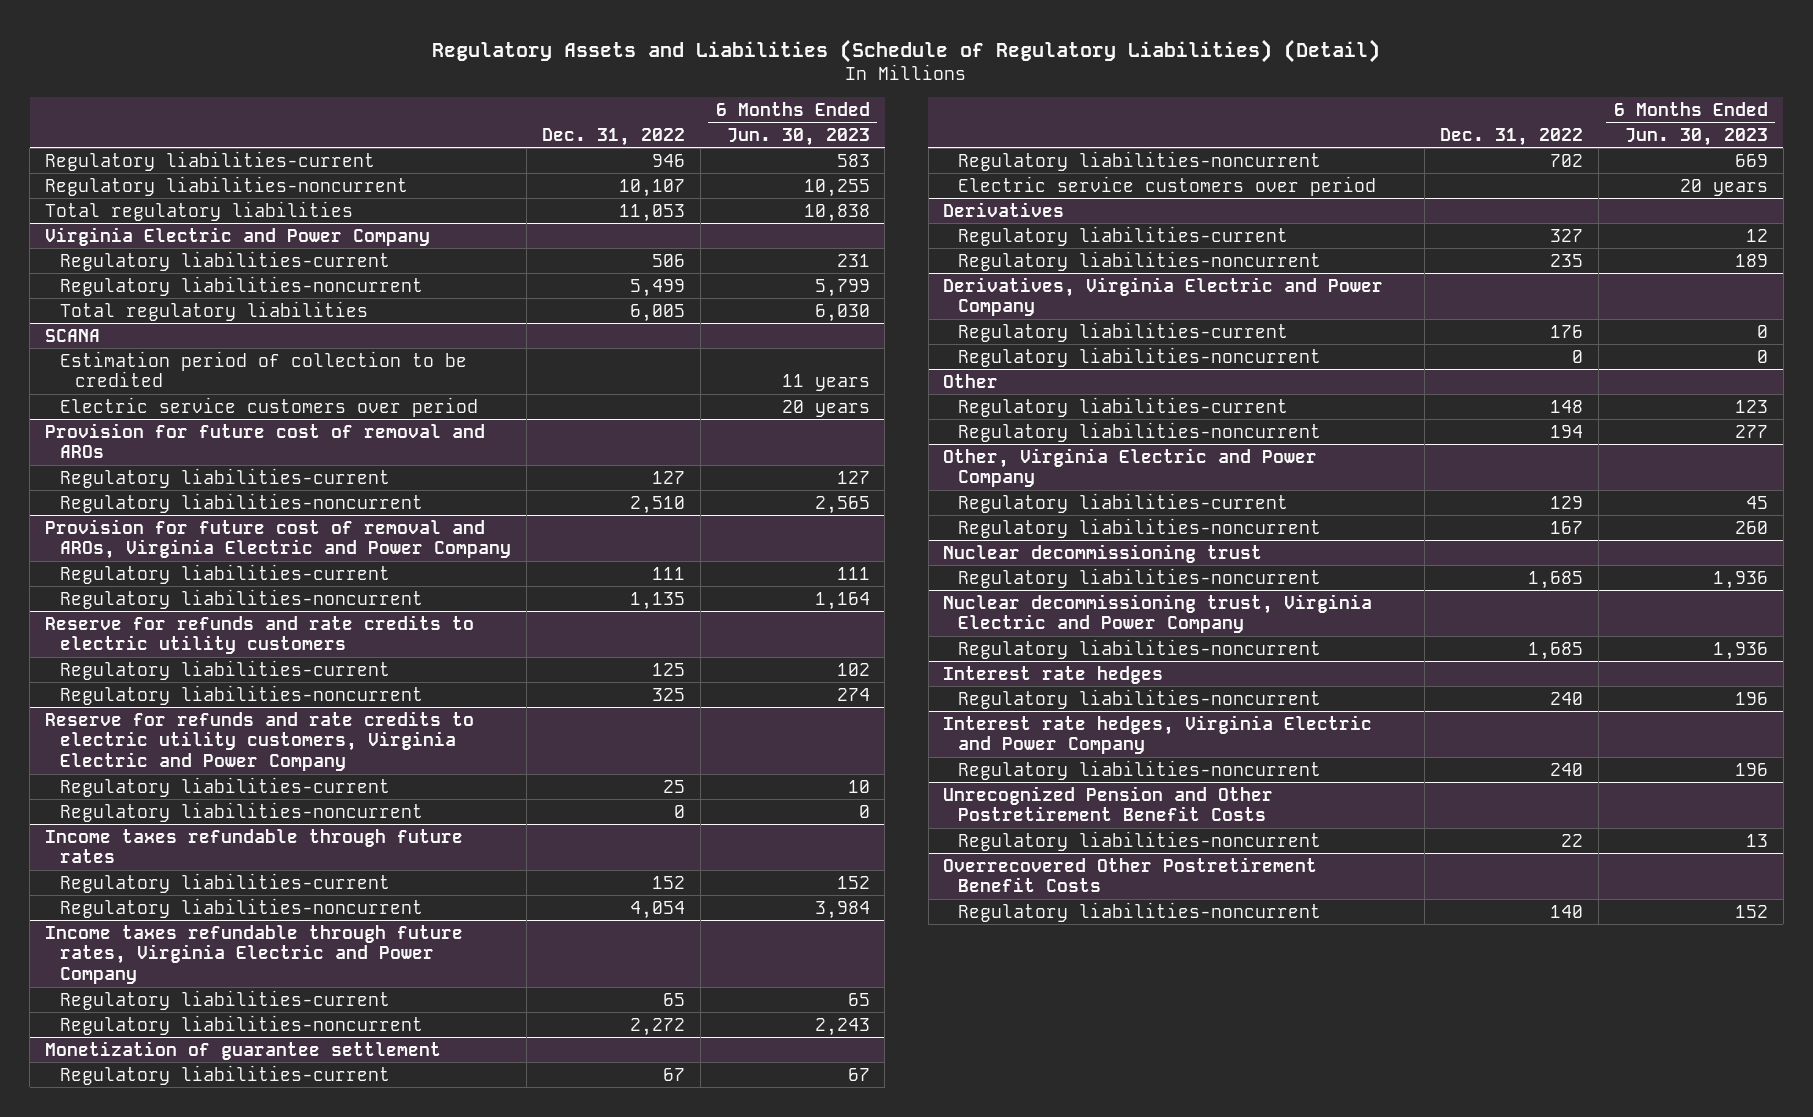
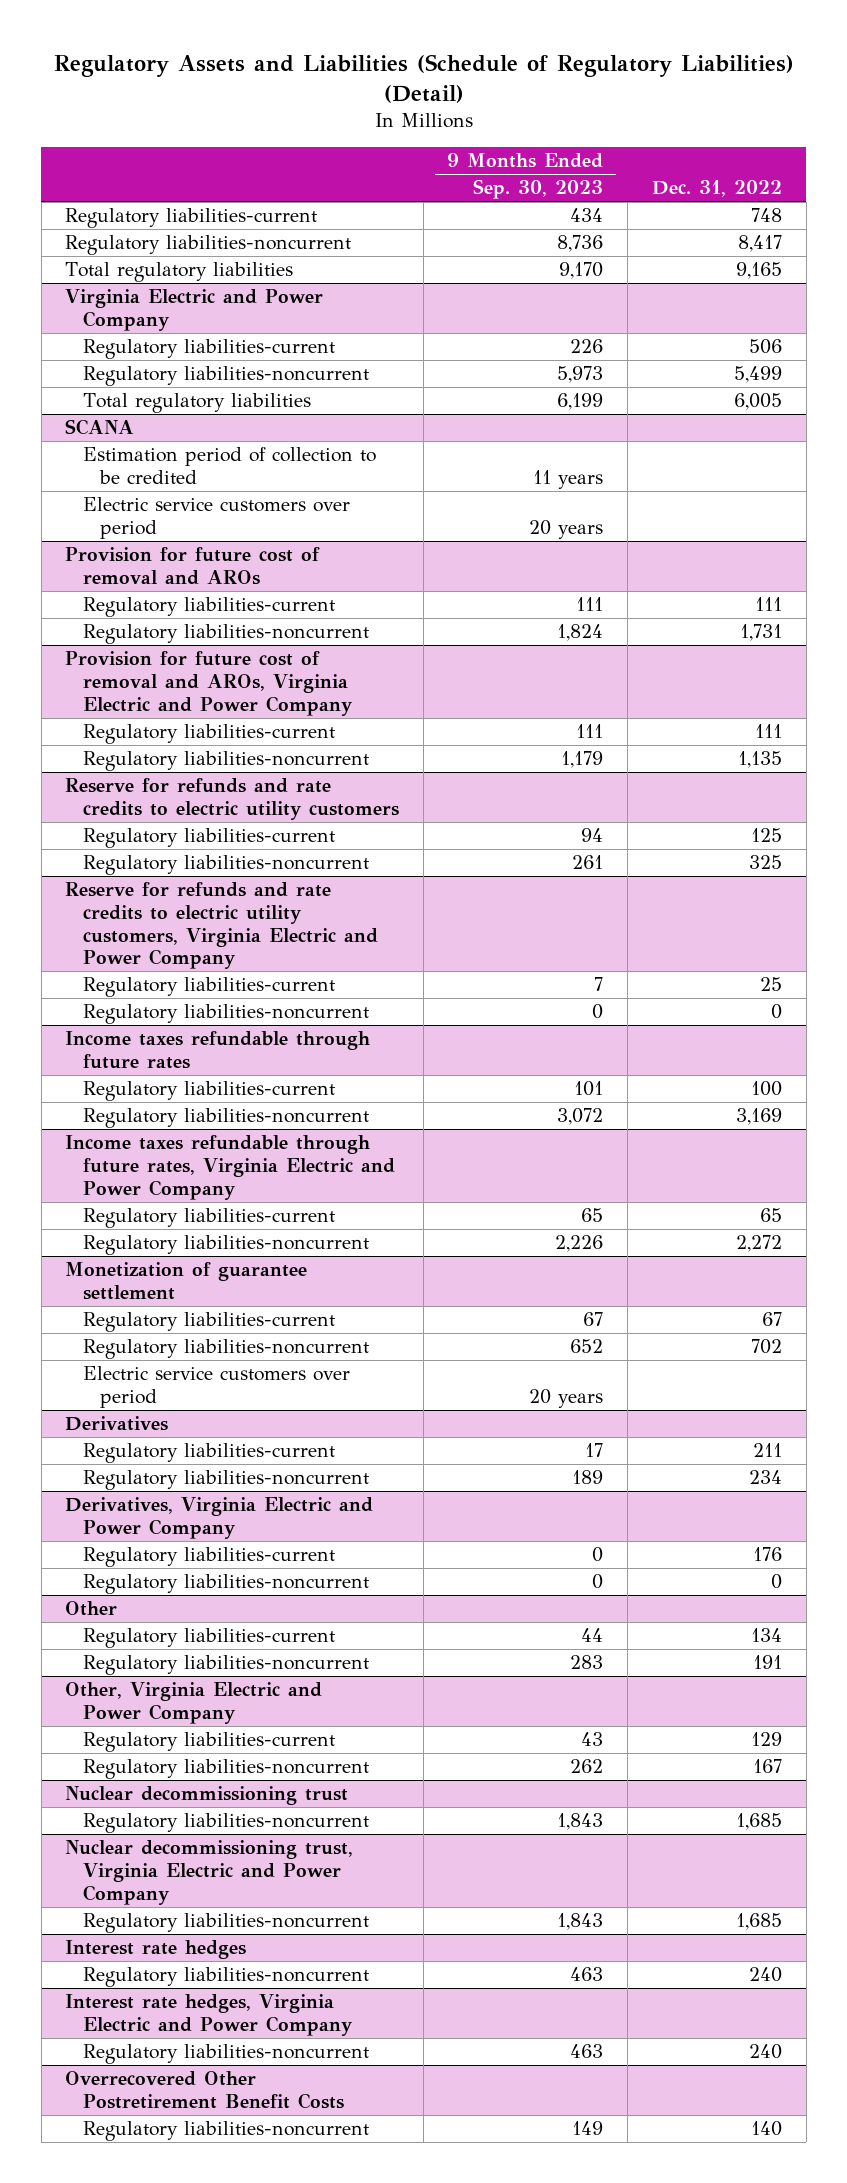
- | Dec. 31, 2022 | 6 Months Ended Jun. 30, 2023
+ | 9 Months Ended Sep. 30, 2023 | Dec. 31, 2022
- Regulatory liabilities-current | 946 | 583
- Regulatory liabilities-noncurrent | 10,107 | 10,255
- Total regulatory liabilities | 11,053 | 10,838
+ Regulatory liabilities-current | 434 | 748
+ Regulatory liabilities-noncurrent | 8,736 | 8,417
+ Total regulatory liabilities | 9,170 | 9,165
@ Provision for future cost of removal and AROs
- Regulatory liabilities-current | 127 | 127
- Regulatory liabilities-noncurrent | 2,510 | 2,565
+ Regulatory liabilities-current | 111 | 111
+ Regulatory liabilities-noncurrent | 1,824 | 1,731
@ Income taxes refundable through future rates
- Regulatory liabilities-current | 152 | 152
- Regulatory liabilities-noncurrent | 4,054 | 3,984
+ Regulatory liabilities-current | 101 | 100
+ Regulatory liabilities-noncurrent | 3,072 | 3,169
@ Derivatives
- Regulatory liabilities-current | 327 | 12
- Regulatory liabilities-noncurrent | 235 | 189
+ Regulatory liabilities-current | 17 | 211
+ Regulatory liabilities-noncurrent | 189 | 234
@ Other
- Regulatory liabilities-current | 148 | 123
- Regulatory liabilities-noncurrent | 194 | 277
+ Regulatory liabilities-current | 44 | 134
+ Regulatory liabilities-noncurrent | 283 | 191
- Unrecognized Pension and Other Postretirement Benefit Costs
- Regulatory liabilities-noncurrent | 22 | 13

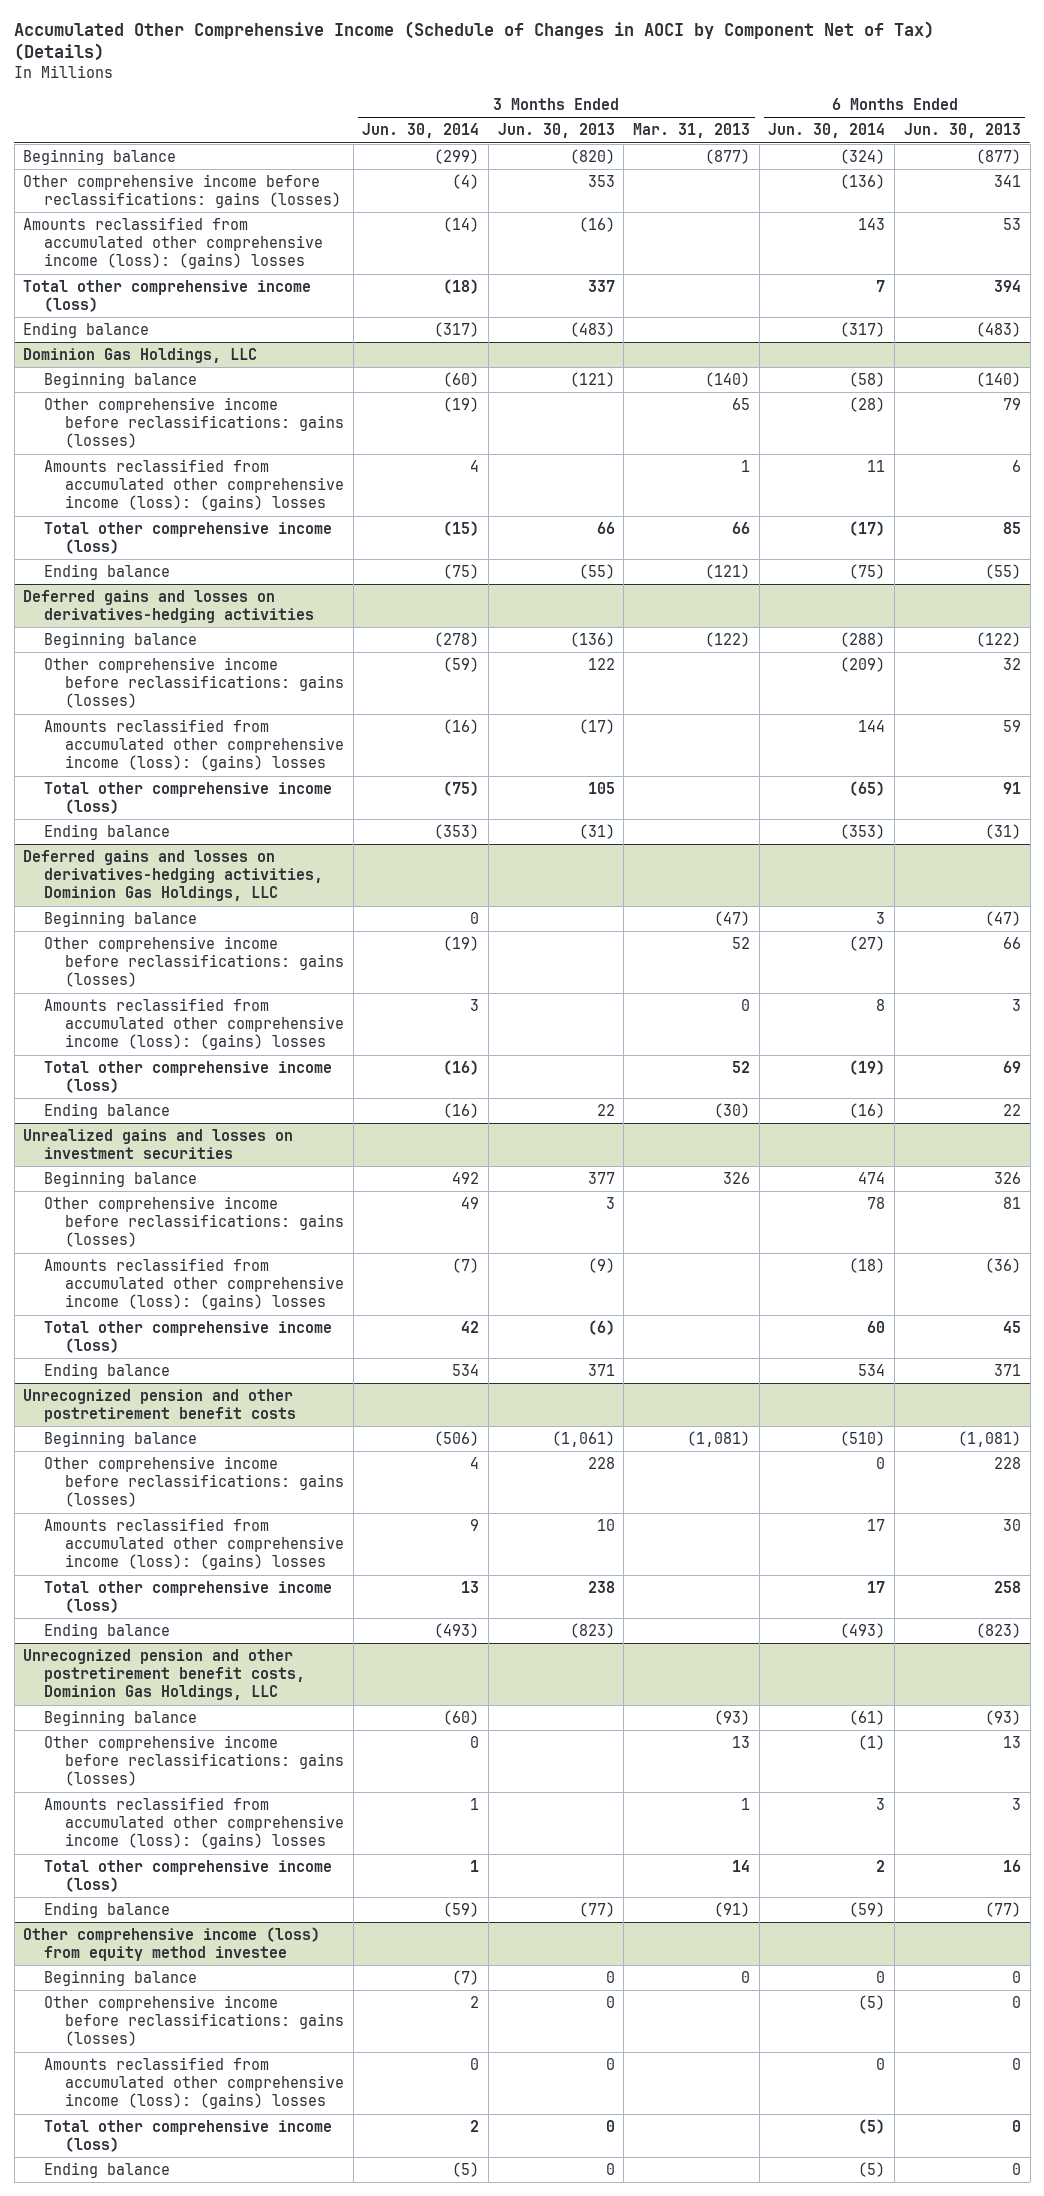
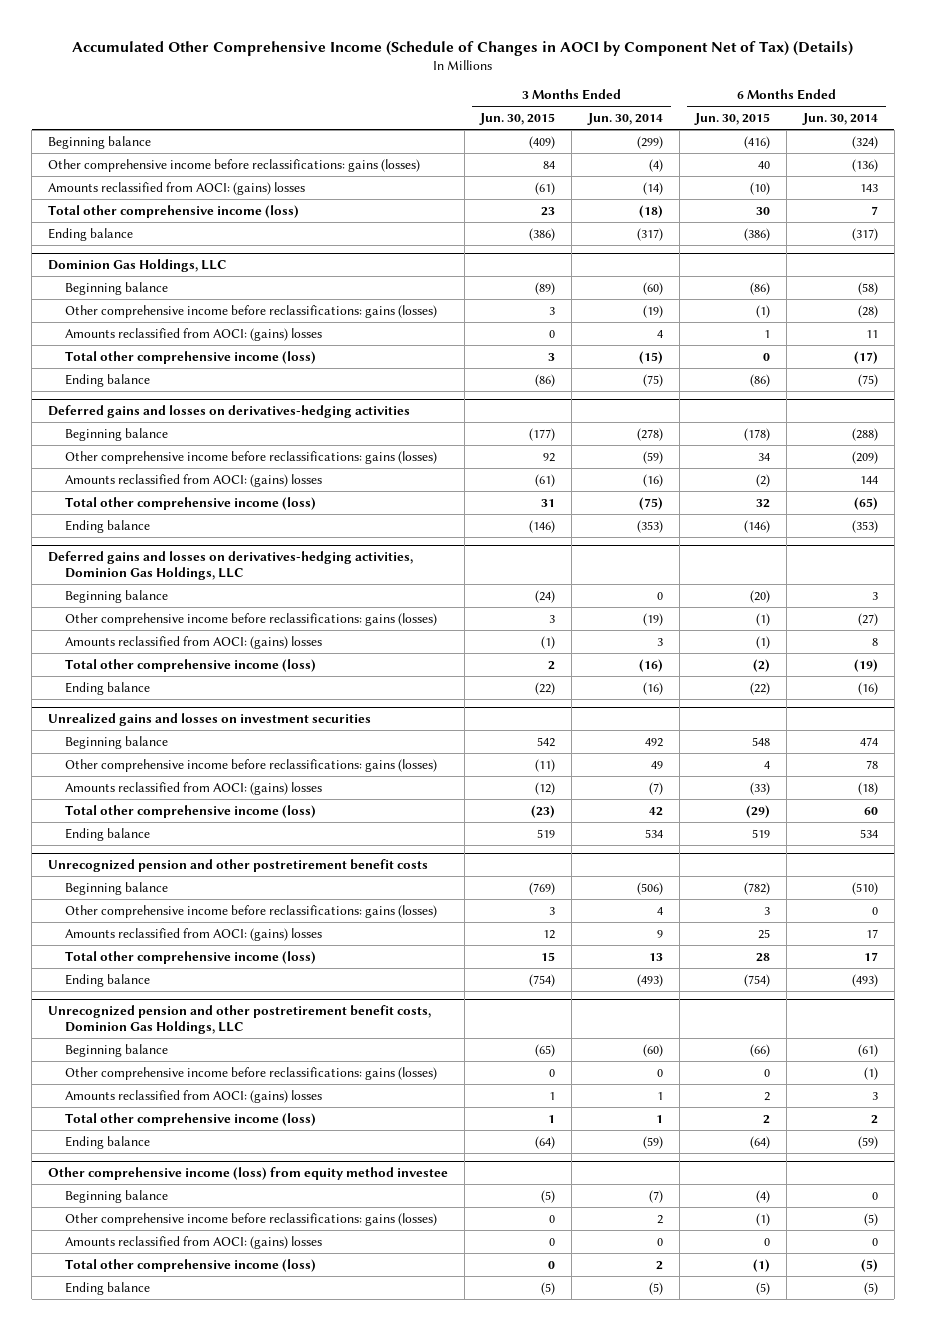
- | 3 Months Ended Jun. 30, 2014 | 3 Months Ended Jun. 30, 2013 | 3 Months Ended Mar. 31, 2013 | 6 Months Ended Jun. 30, 2014 | 6 Months Ended Jun. 30, 2013
+ | 3 Months Ended Jun. 30, 2015 | 3 Months Ended Jun. 30, 2014 | 6 Months Ended Jun. 30, 2015 | 6 Months Ended Jun. 30, 2014
- Amounts reclassified from accumulated other comprehensive income (loss): (gains) losses | (14) | (16) | | 143 | 53
+ Amounts reclassified from AOCI: (gains) losses | (61) | (14) | (10) | 143
@ Dominion Gas Holdings, LLC
- Amounts reclassified from accumulated other comprehensive income (loss): (gains) losses | 4 | | 1 | 11 | 6
+ Amounts reclassified from AOCI: (gains) losses | 0 | 4 | 1 | 11
@ Deferred gains and losses on derivatives-hedging activities
- Amounts reclassified from accumulated other comprehensive income (loss): (gains) losses | (16) | (17) | | 144 | 59
+ Amounts reclassified from AOCI: (gains) losses | (61) | (16) | (2) | 144
@ Deferred gains and losses on derivatives-hedging activities, Dominion Gas Holdings, LLC
- Amounts reclassified from accumulated other comprehensive income (loss): (gains) losses | 3 | | 0 | 8 | 3
+ Amounts reclassified from AOCI: (gains) losses | (1) | 3 | (1) | 8
@ Unrealized gains and losses on investment securities
- Amounts reclassified from accumulated other comprehensive income (loss): (gains) losses | (7) | (9) | | (18) | (36)
+ Amounts reclassified from AOCI: (gains) losses | (12) | (7) | (33) | (18)
@ Unrecognized pension and other postretirement benefit costs
- Amounts reclassified from accumulated other comprehensive income (loss): (gains) losses | 9 | 10 | | 17 | 30
+ Amounts reclassified from AOCI: (gains) losses | 12 | 9 | 25 | 17
@ Unrecognized pension and other postretirement benefit costs, Dominion Gas Holdings, LLC
- Amounts reclassified from accumulated other comprehensive income (loss): (gains) losses | 1 | | 1 | 3 | 3
+ Amounts reclassified from AOCI: (gains) losses | 1 | 1 | 2 | 3
@ Other comprehensive income (loss) from equity method investee
- Amounts reclassified from accumulated other comprehensive income (loss): (gains) losses | 0 | 0 | | 0 | 0
+ Amounts reclassified from AOCI: (gains) losses | 0 | 0 | 0 | 0

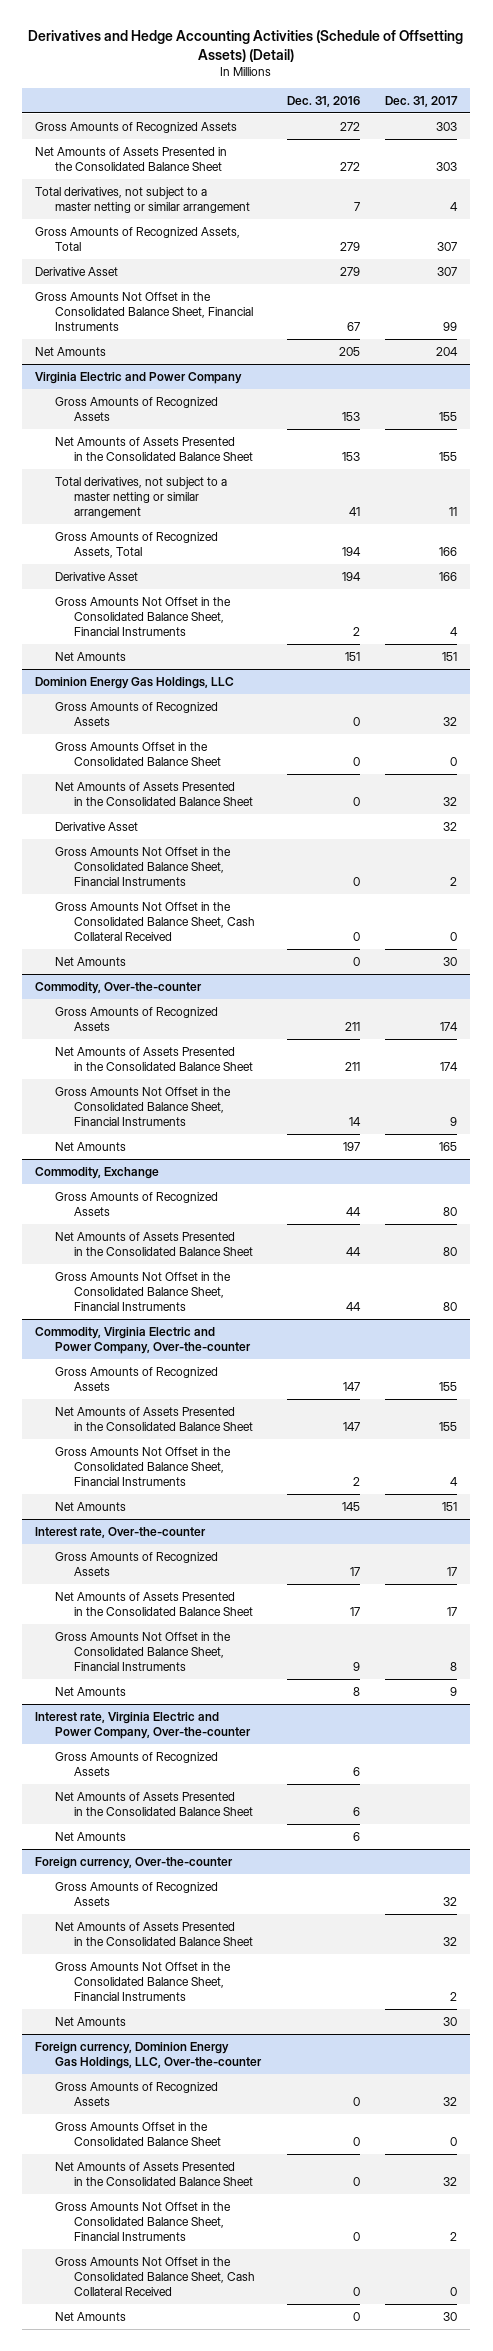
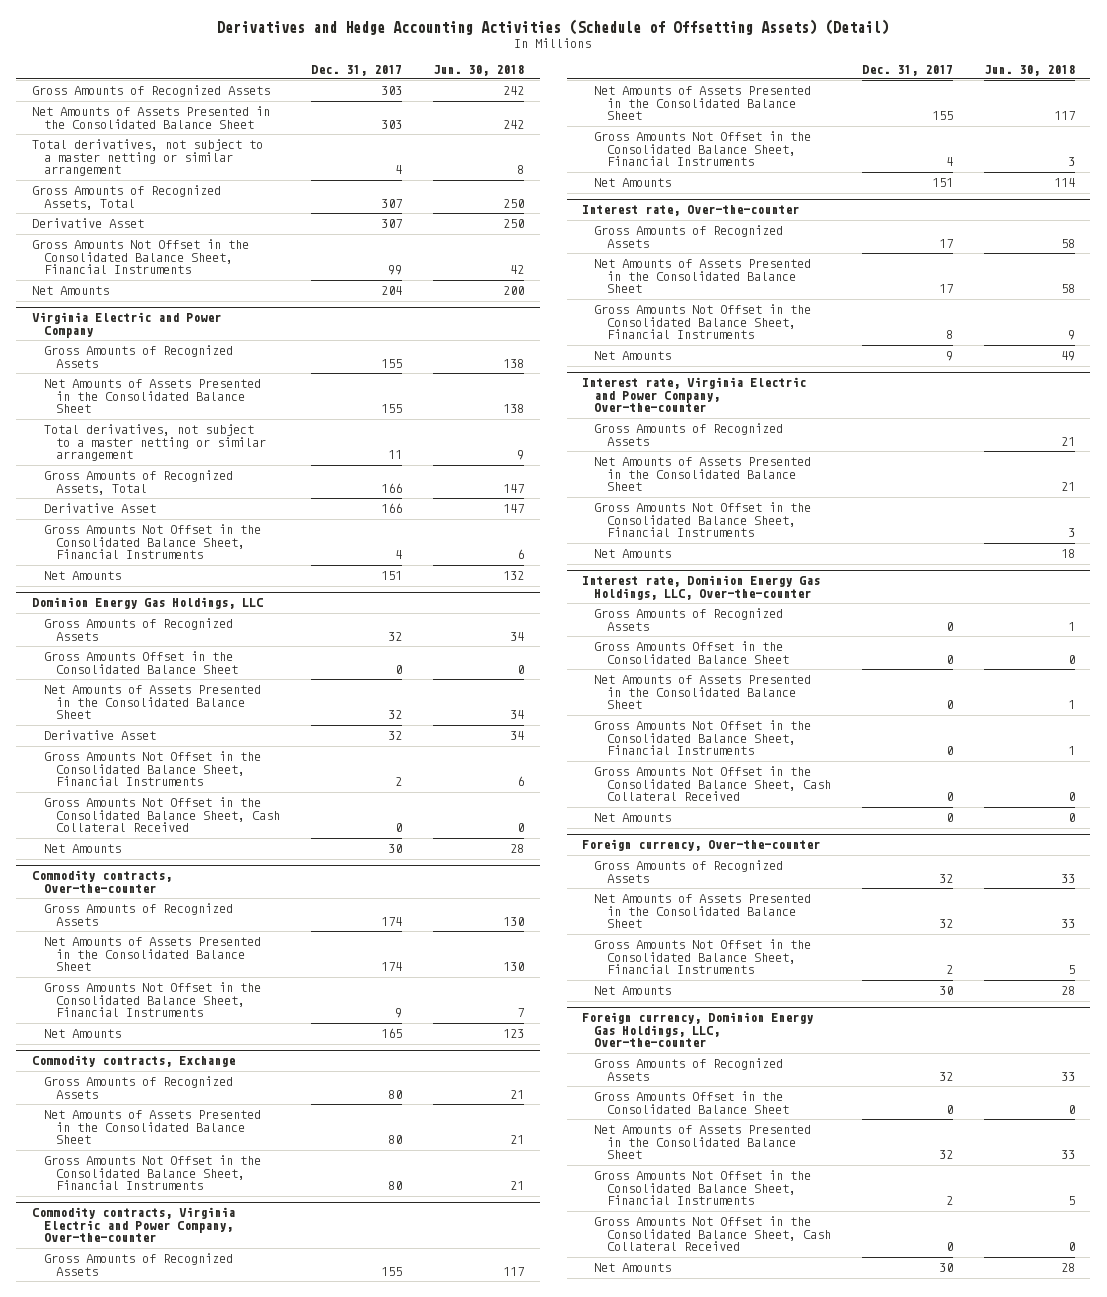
- | Dec. 31, 2016 | Dec. 31, 2017
+ | Dec. 31, 2017 | Jun. 30, 2018
- Commodity, Over-the-counter
+ Commodity contracts, Over-the-counter
- Commodity, Exchange
+ Commodity contracts, Exchange
- Commodity, Virginia Electric and Power Company, Over-the-counter
+ Commodity contracts, Virginia Electric and Power Company, Over-the-counter
@ Interest rate, Virginia Electric and Power Company, Over-the-counter
+ Gross Amounts Not Offset in the Consolidated Balance Sheet, Financial Instruments | | 3
+ Interest rate, Dominion Energy Gas Holdings, LLC, Over-the-counter
+ Gross Amounts of Recognized Assets | 0 | 1
+ Gross Amounts Offset in the Consolidated Balance Sheet | 0 | 0
+ Net Amounts of Assets Presented in the Consolidated Balance Sheet | 0 | 1
+ Gross Amounts Not Offset in the Consolidated Balance Sheet, Financial Instruments | 0 | 1
+ Gross Amounts Not Offset in the Consolidated Balance Sheet, Cash Collateral Received | 0 | 0
+ Net Amounts | 0 | 0

